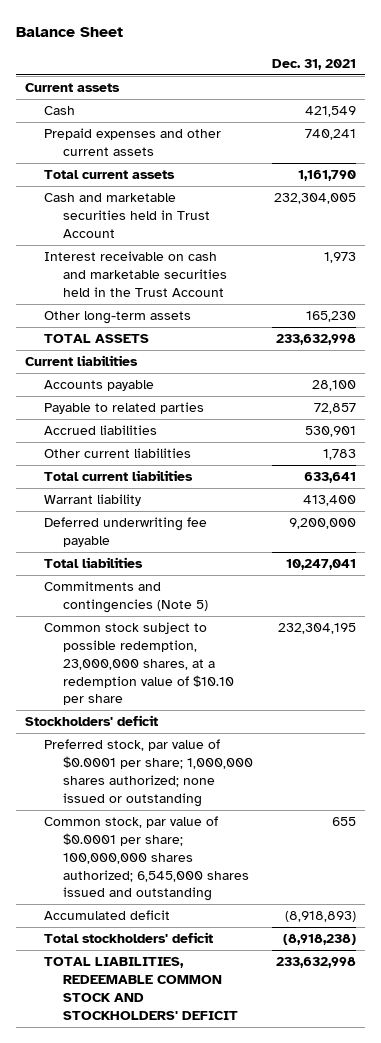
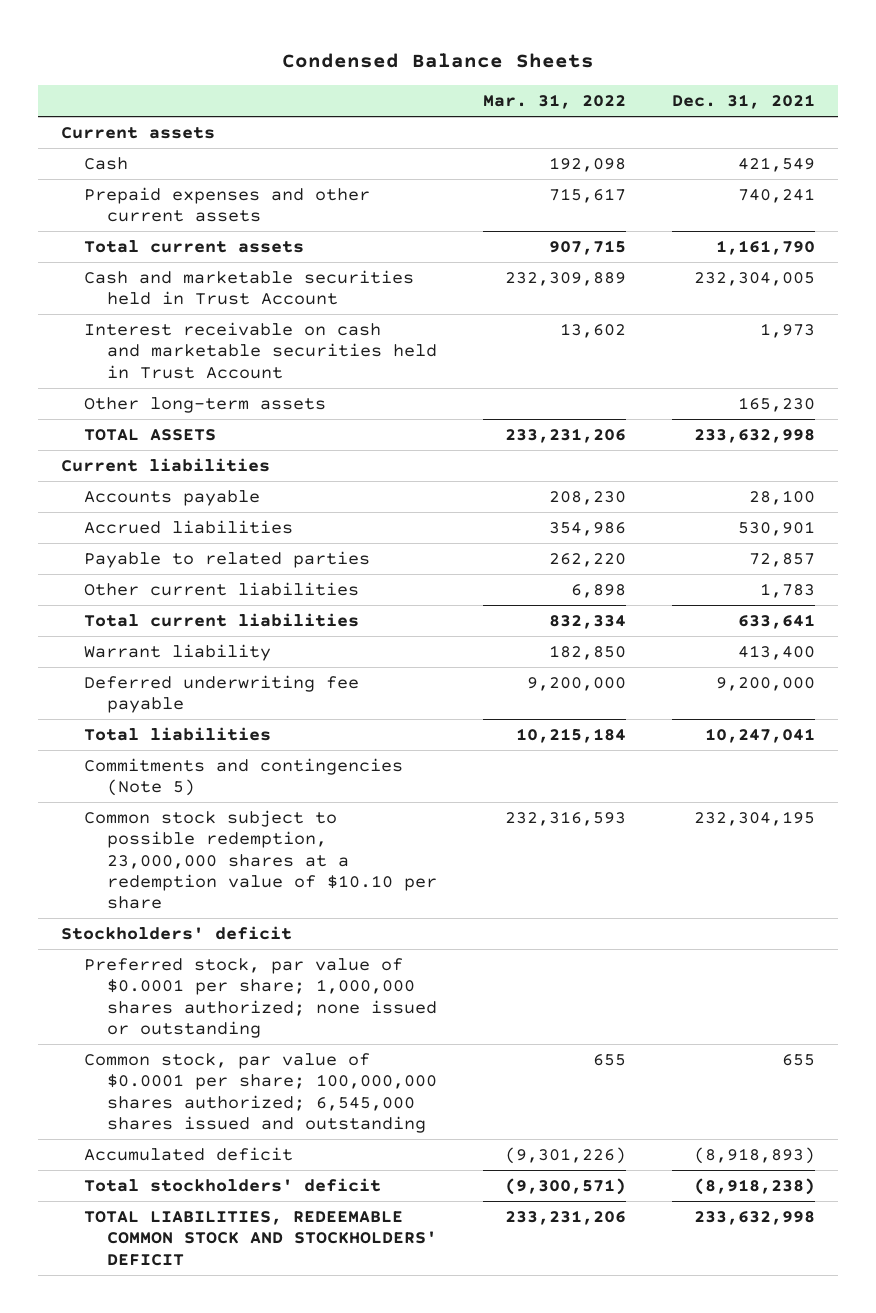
- Balance Sheet
+ Condensed Balance Sheets
- | Dec. 31, 2021
+ | Mar. 31, 2022 | Dec. 31, 2021
- Interest receivable on cash and marketable securities held in the Trust Account | 1,973
+ Interest receivable on cash and marketable securities held in Trust Account | 13,602 | 1,973
moved down: Payable to related parties | 262,220 | 72,857
- Common stock subject to possible redemption, 23,000,000 shares, at a redemption value of $10.10 per share | 232,304,195
+ Common stock subject to possible redemption, 23,000,000 shares at a redemption value of $10.10 per share | 232,316,593 | 232,304,195

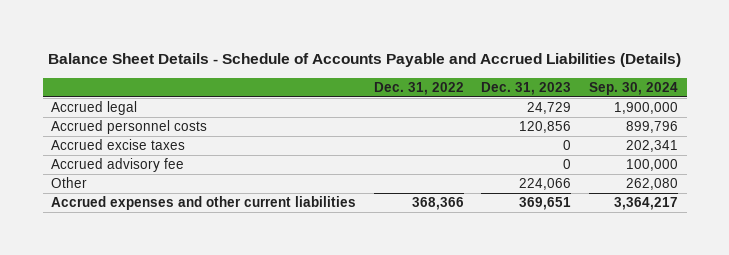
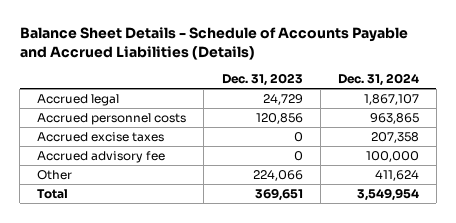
- | Dec. 31, 2022 | Dec. 31, 2023 | Sep. 30, 2024
+ | Dec. 31, 2023 | Dec. 31, 2024
- Accrued expenses and other current liabilities | 368,366 | 369,651 | 3,364,217
+ Total | 369,651 | 3,549,954

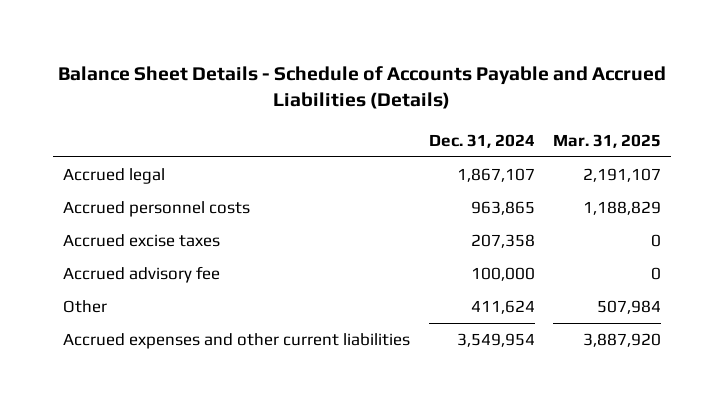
- | Dec. 31, 2023 | Dec. 31, 2024
+ | Dec. 31, 2024 | Mar. 31, 2025
- Total | 369,651 | 3,549,954
+ Accrued expenses and other current liabilities | 3,549,954 | 3,887,920

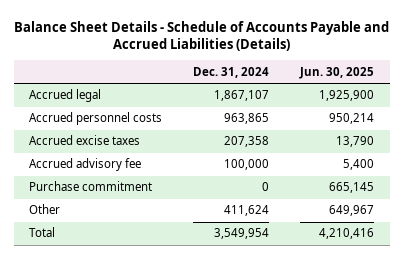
- | Dec. 31, 2024 | Mar. 31, 2025
+ | Dec. 31, 2024 | Jun. 30, 2025
+ Purchase commitment | 0 | 665,145
- Accrued expenses and other current liabilities | 3,549,954 | 3,887,920
+ Total | 3,549,954 | 4,210,416

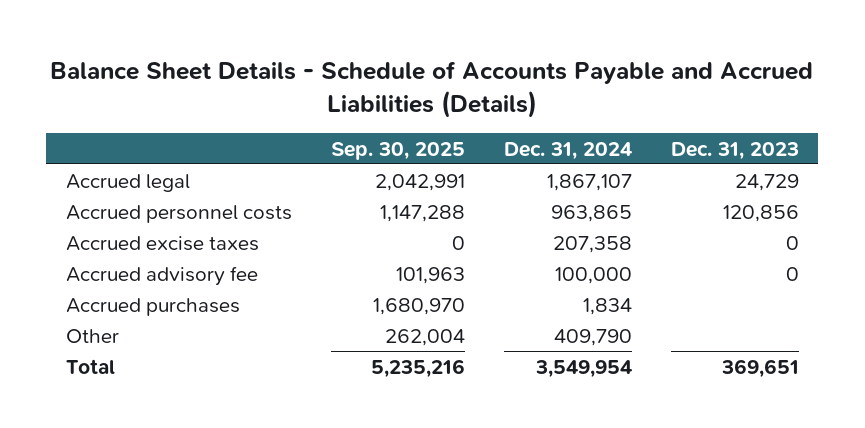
- | Dec. 31, 2024 | Jun. 30, 2025
+ | Sep. 30, 2025 | Dec. 31, 2024 | Dec. 31, 2023
- Purchase commitment | 0 | 665,145
- Other | 411,624 | 649,967
+ Accrued purchases | 1,680,970 | 1,834 |
+ Other | 262,004 | 409,790 |

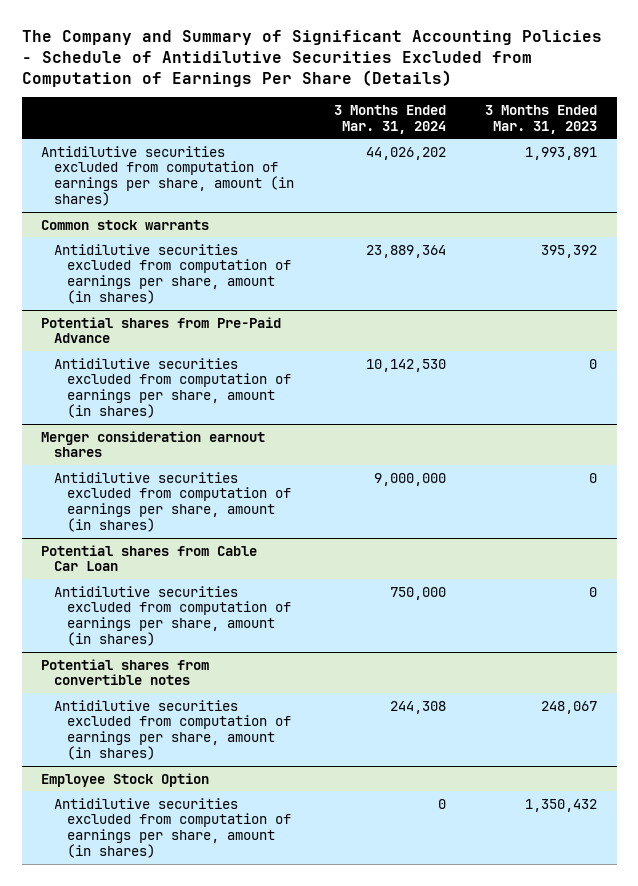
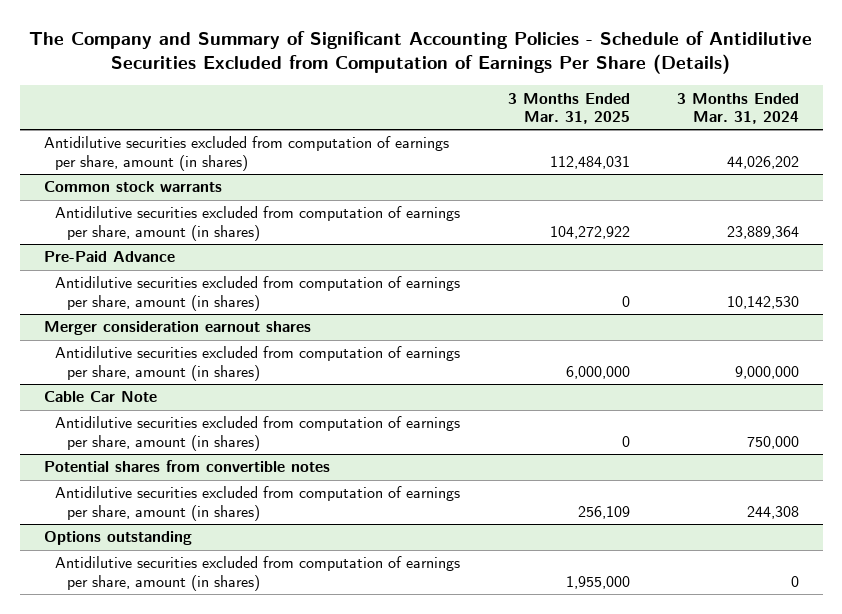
- | 3 Months Ended Mar. 31, 2024 | 3 Months Ended Mar. 31, 2023
+ | 3 Months Ended Mar. 31, 2025 | 3 Months Ended Mar. 31, 2024
- Potential shares from Pre-Paid Advance
+ Pre-Paid Advance
- Potential shares from Cable Car Loan
+ Cable Car Note
- Employee Stock Option
+ Options outstanding

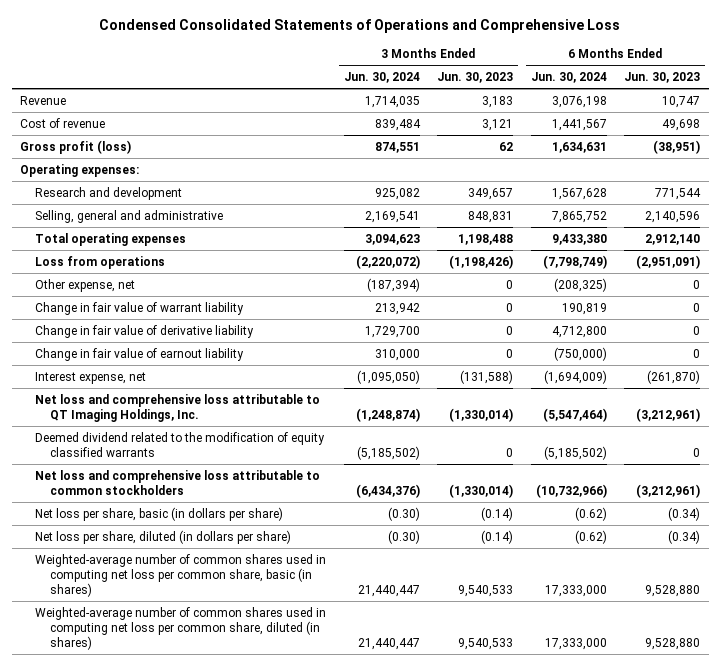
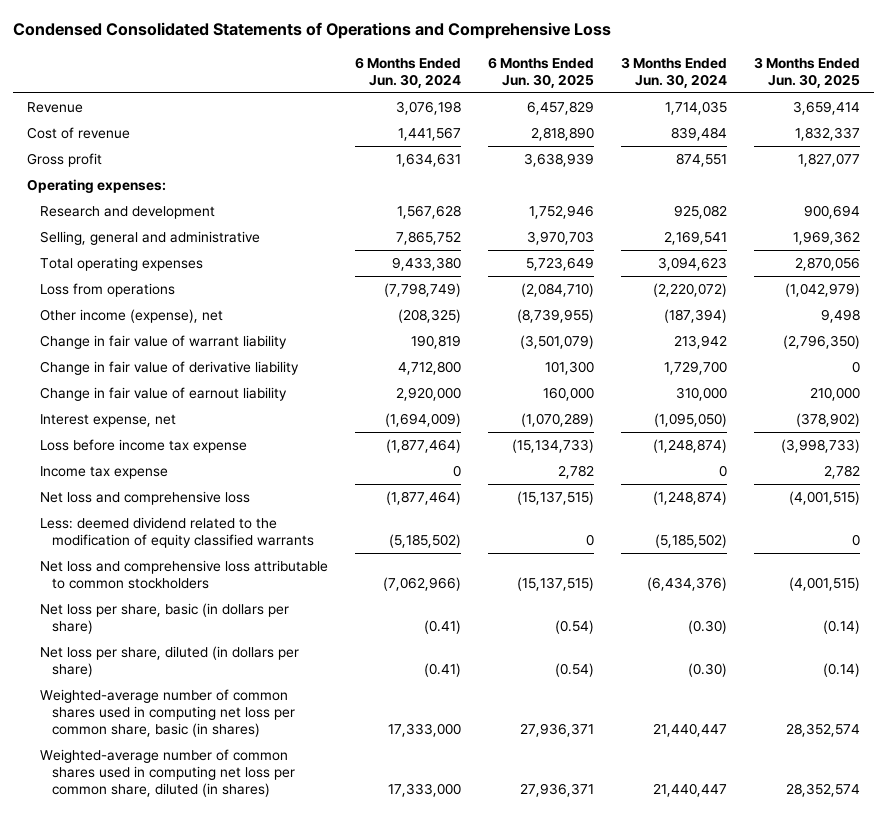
- | 3 Months Ended Jun. 30, 2024 | 3 Months Ended Jun. 30, 2023 | 6 Months Ended Jun. 30, 2024 | 6 Months Ended Jun. 30, 2023
+ | 6 Months Ended Jun. 30, 2024 | 6 Months Ended Jun. 30, 2025 | 3 Months Ended Jun. 30, 2024 | 3 Months Ended Jun. 30, 2025
- Gross profit (loss) | 874,551 | 62 | 1,634,631 | (38,951)
+ Gross profit | 1,634,631 | 3,638,939 | 874,551 | 1,827,077
- Other expense, net | (187,394) | 0 | (208,325) | 0
+ Other income (expense), net | (208,325) | (8,739,955) | (187,394) | 9,498
- Change in fair value of earnout liability | 310,000 | 0 | (750,000) | 0
+ Change in fair value of earnout liability | 2,920,000 | 160,000 | 310,000 | 210,000
- Net loss and comprehensive loss attributable to QT Imaging Holdings, Inc. | (1,248,874) | (1,330,014) | (5,547,464) | (3,212,961)
- Deemed dividend related to the modification of equity classified warrants | (5,185,502) | 0 | (5,185,502) | 0
- Net loss and comprehensive loss attributable to common stockholders | (6,434,376) | (1,330,014) | (10,732,966) | (3,212,961)
- Net loss per share, basic (in dollars per share) | (0.30) | (0.14) | (0.62) | (0.34)
- Net loss per share, diluted (in dollars per share) | (0.30) | (0.14) | (0.62) | (0.34)
+ Loss before income tax expense | (1,877,464) | (15,134,733) | (1,248,874) | (3,998,733)
+ Income tax expense | 0 | 2,782 | 0 | 2,782
+ Net loss and comprehensive loss | (1,877,464) | (15,137,515) | (1,248,874) | (4,001,515)
+ Less: deemed dividend related to the modification of equity classified warrants | (5,185,502) | 0 | (5,185,502) | 0
+ Net loss and comprehensive loss attributable to common stockholders | (7,062,966) | (15,137,515) | (6,434,376) | (4,001,515)
+ Net loss per share, basic (in dollars per share) | (0.41) | (0.54) | (0.30) | (0.14)
+ Net loss per share, diluted (in dollars per share) | (0.41) | (0.54) | (0.30) | (0.14)

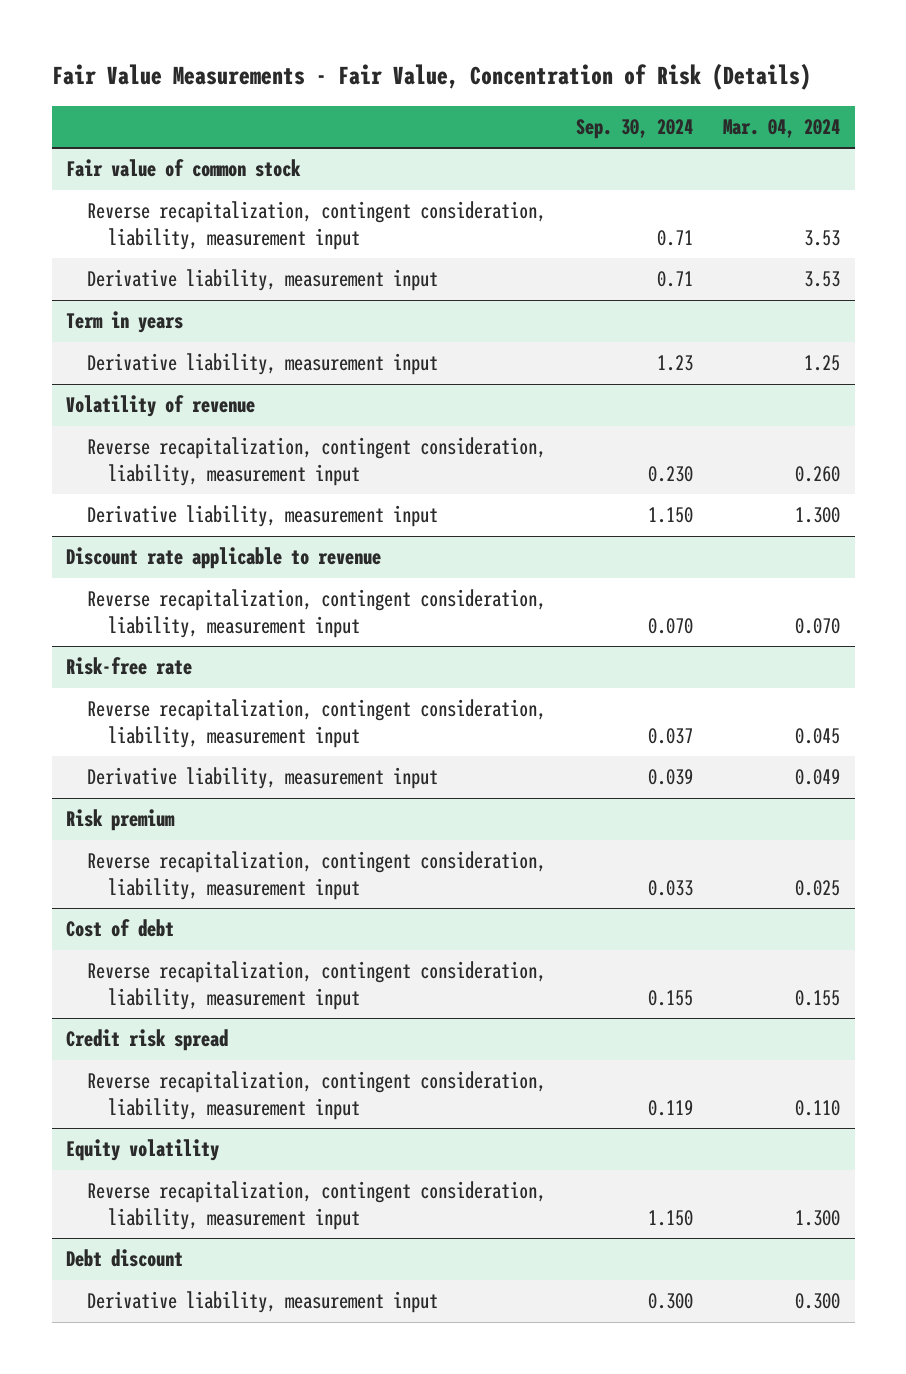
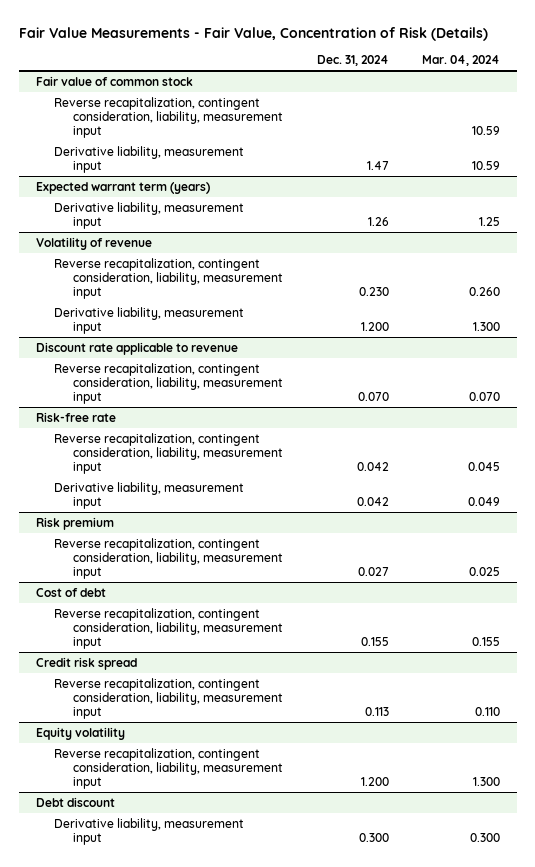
- | Sep. 30, 2024 | Mar. 04, 2024
+ | Dec. 31, 2024 | Mar. 04, 2024
@ Fair value of common stock
- Reverse recapitalization, contingent consideration, liability, measurement input | 0.71 | 3.53
- Derivative liability, measurement input | 0.71 | 3.53
- Term in years
@ Fair value of common stock
+ Reverse recapitalization, contingent consideration, liability, measurement input | | 10.59
+ Derivative liability, measurement input | 1.47 | 10.59
+ Expected warrant term (years)

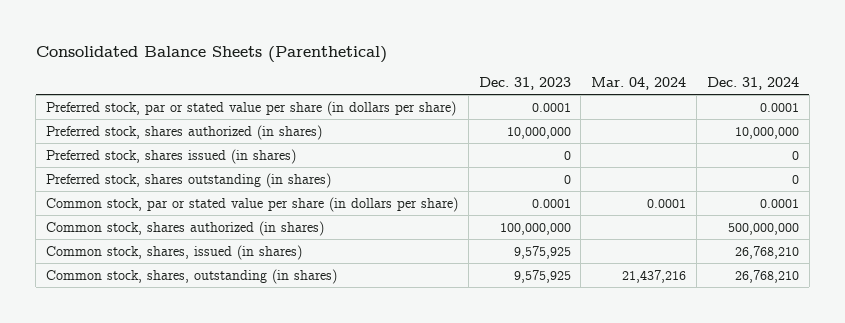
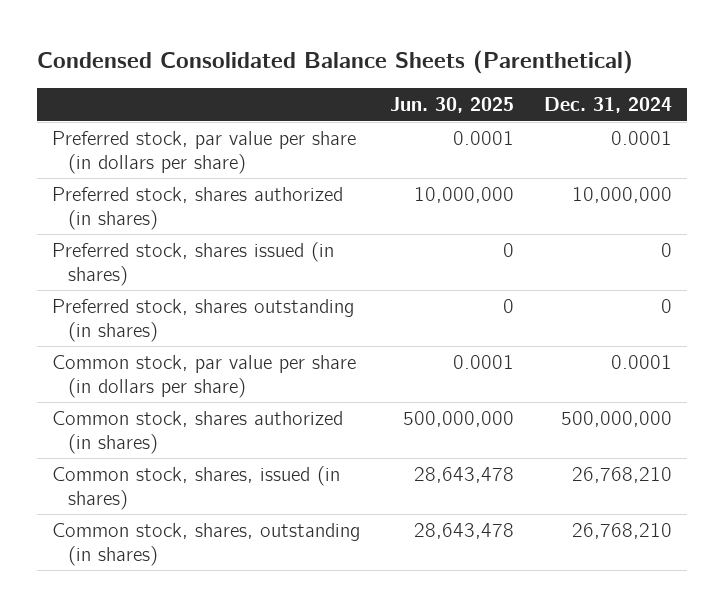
- Consolidated Balance Sheets (Parenthetical)
+ Condensed Consolidated Balance Sheets (Parenthetical)
- | Dec. 31, 2023 | Mar. 04, 2024 | Dec. 31, 2024
+ | Jun. 30, 2025 | Dec. 31, 2024
- Preferred stock, par or stated value per share (in dollars per share) | 0.0001 | | 0.0001
+ Preferred stock, par value per share (in dollars per share) | 0.0001 | 0.0001
- Common stock, par or stated value per share (in dollars per share) | 0.0001 | 0.0001 | 0.0001
+ Common stock, par value per share (in dollars per share) | 0.0001 | 0.0001

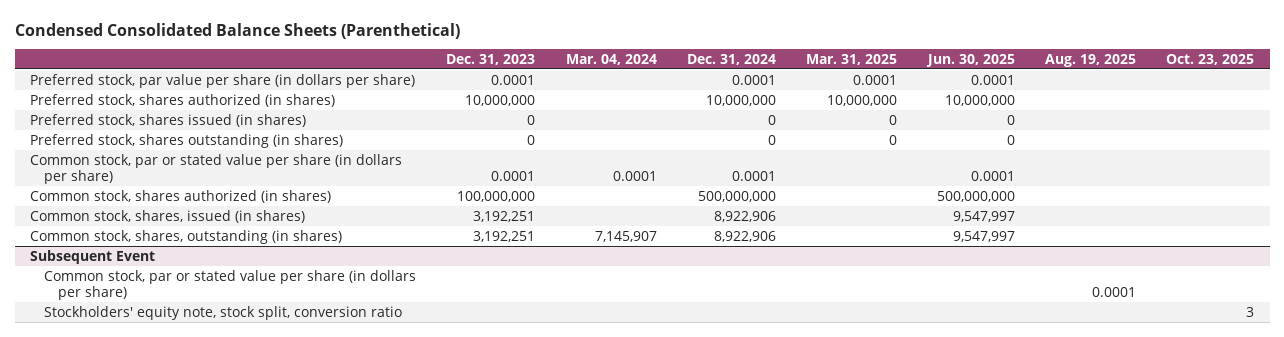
- | Jun. 30, 2025 | Dec. 31, 2024
+ | Dec. 31, 2023 | Mar. 04, 2024 | Dec. 31, 2024 | Mar. 31, 2025 | Jun. 30, 2025 | Aug. 19, 2025 | Oct. 23, 2025
- Common stock, par value per share (in dollars per share) | 0.0001 | 0.0001
+ Common stock, par or stated value per share (in dollars per share) | 0.0001 | 0.0001 | 0.0001 | | 0.0001 | |
- Common stock, shares, issued (in shares) | 28,643,478 | 26,768,210
- Common stock, shares, outstanding (in shares) | 28,643,478 | 26,768,210
+ Common stock, shares, issued (in shares) | 3,192,251 | | 8,922,906 | | 9,547,997 | |
+ Common stock, shares, outstanding (in shares) | 3,192,251 | 7,145,907 | 8,922,906 | | 9,547,997 | |
+ Subsequent Event
+ Common stock, par or stated value per share (in dollars per share) | | | | | | 0.0001 |
+ Stockholders' equity note, stock split, conversion ratio | | | | | | | 3

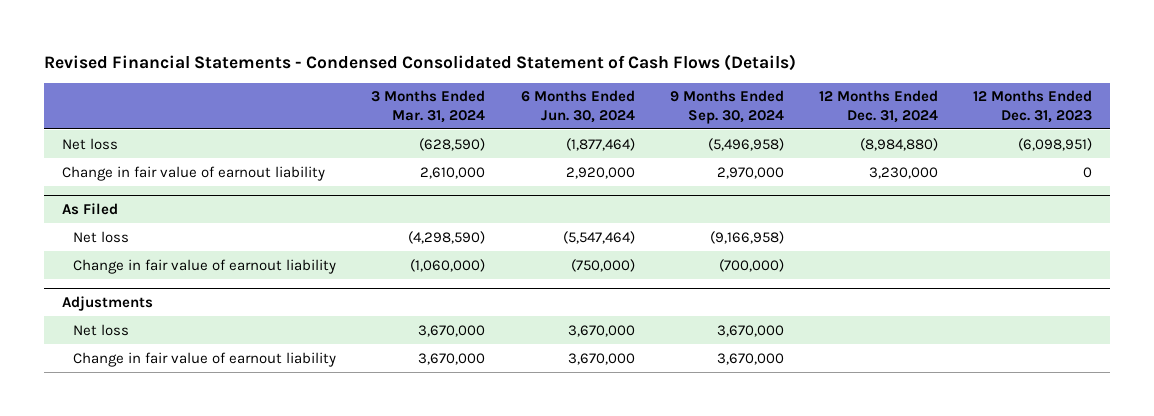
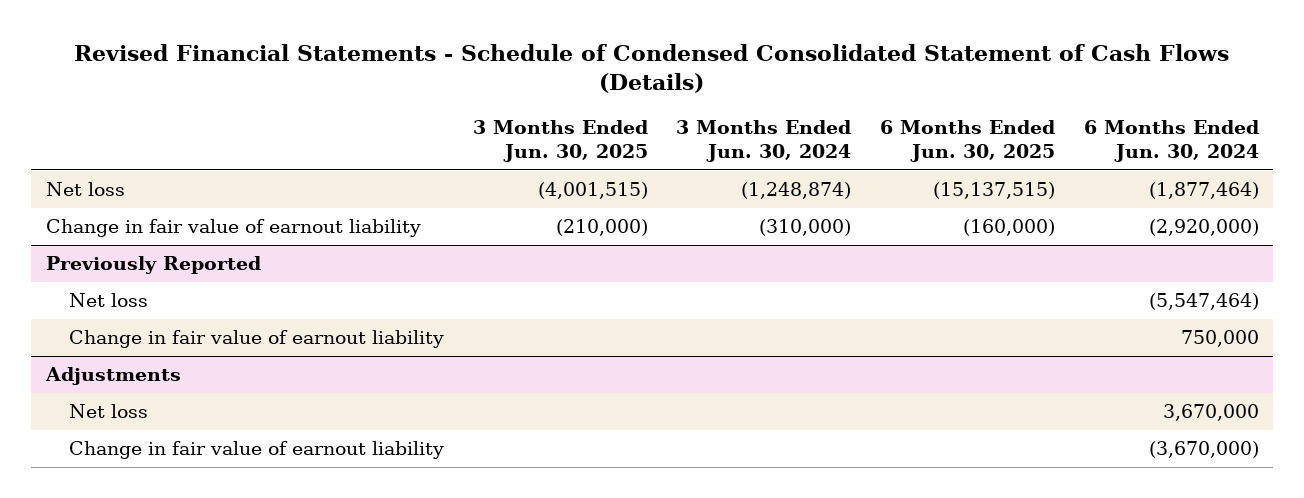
- Revised Financial Statements - Condensed Consolidated Statement of Cash Flows (Details)
+ Revised Financial Statements - Schedule of Condensed Consolidated Statement of Cash Flows (Details)
- | 3 Months Ended Mar. 31, 2024 | 6 Months Ended Jun. 30, 2024 | 9 Months Ended Sep. 30, 2024 | 12 Months Ended Dec. 31, 2024 | 12 Months Ended Dec. 31, 2023
+ | 3 Months Ended Jun. 30, 2025 | 3 Months Ended Jun. 30, 2024 | 6 Months Ended Jun. 30, 2025 | 6 Months Ended Jun. 30, 2024
- Change in fair value of earnout liability | 2,610,000 | 2,920,000 | 2,970,000 | 3,230,000 | 0
- As Filed
+ Change in fair value of earnout liability | (210,000) | (310,000) | (160,000) | (2,920,000)
+ Previously Reported
- Change in fair value of earnout liability | (1,060,000) | (750,000) | (700,000) | |
+ Change in fair value of earnout liability | | | | 750,000
@ Adjustments
- Change in fair value of earnout liability | 3,670,000 | 3,670,000 | 3,670,000 | |
+ Change in fair value of earnout liability | | | | (3,670,000)

